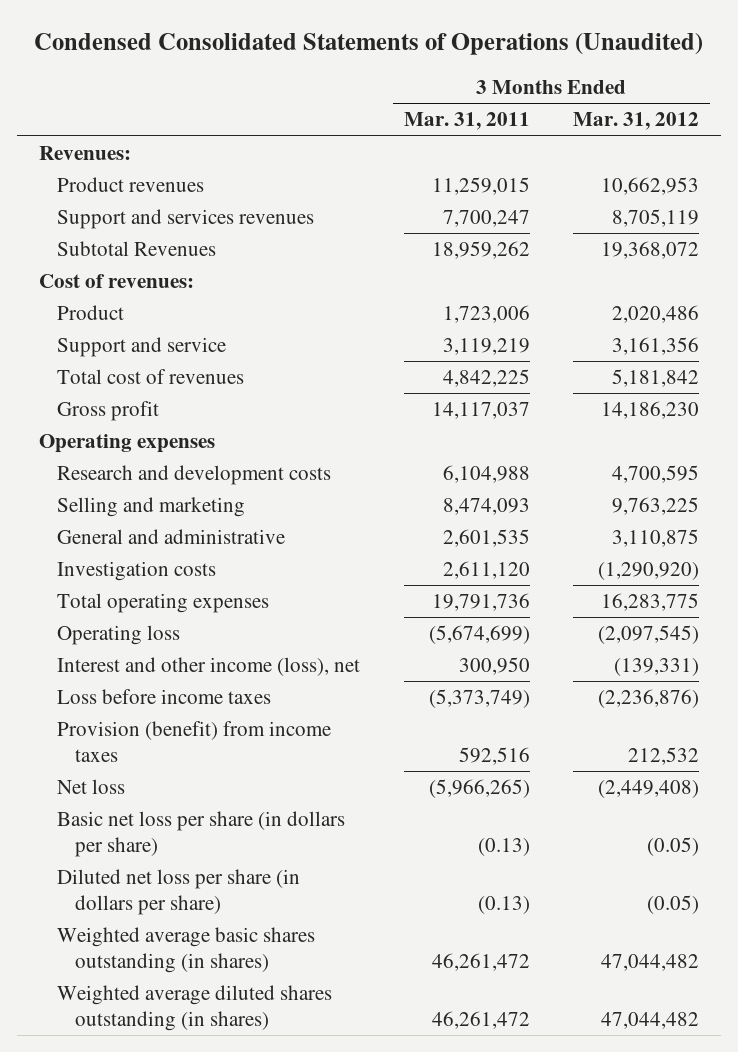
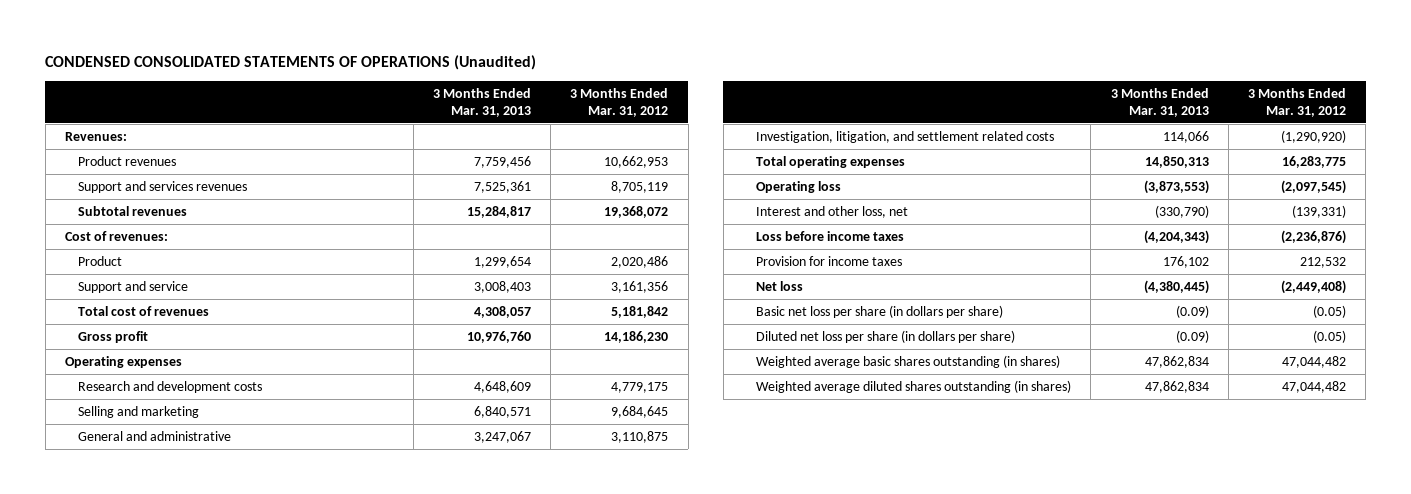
- Condensed Consolidated Statements of Operations (Unaudited)
+ CONDENSED CONSOLIDATED STATEMENTS OF OPERATIONS (Unaudited)
- | 3 Months Ended Mar. 31, 2011 | 3 Months Ended Mar. 31, 2012
+ | 3 Months Ended Mar. 31, 2013 | 3 Months Ended Mar. 31, 2012
- Subtotal Revenues | 18,959,262 | 19,368,072
+ Subtotal revenues | 15,284,817 | 19,368,072
- Research and development costs | 6,104,988 | 4,700,595
- Selling and marketing | 8,474,093 | 9,763,225
+ Research and development costs | 4,648,609 | 4,779,175
+ Selling and marketing | 6,840,571 | 9,684,645
- Investigation costs | 2,611,120 | (1,290,920)
+ Investigation, litigation, and settlement related costs | 114,066 | (1,290,920)
- Interest and other income (loss), net | 300,950 | (139,331)
+ Interest and other loss, net | (330,790) | (139,331)
- Provision (benefit) from income taxes | 592,516 | 212,532
+ Provision for income taxes | 176,102 | 212,532

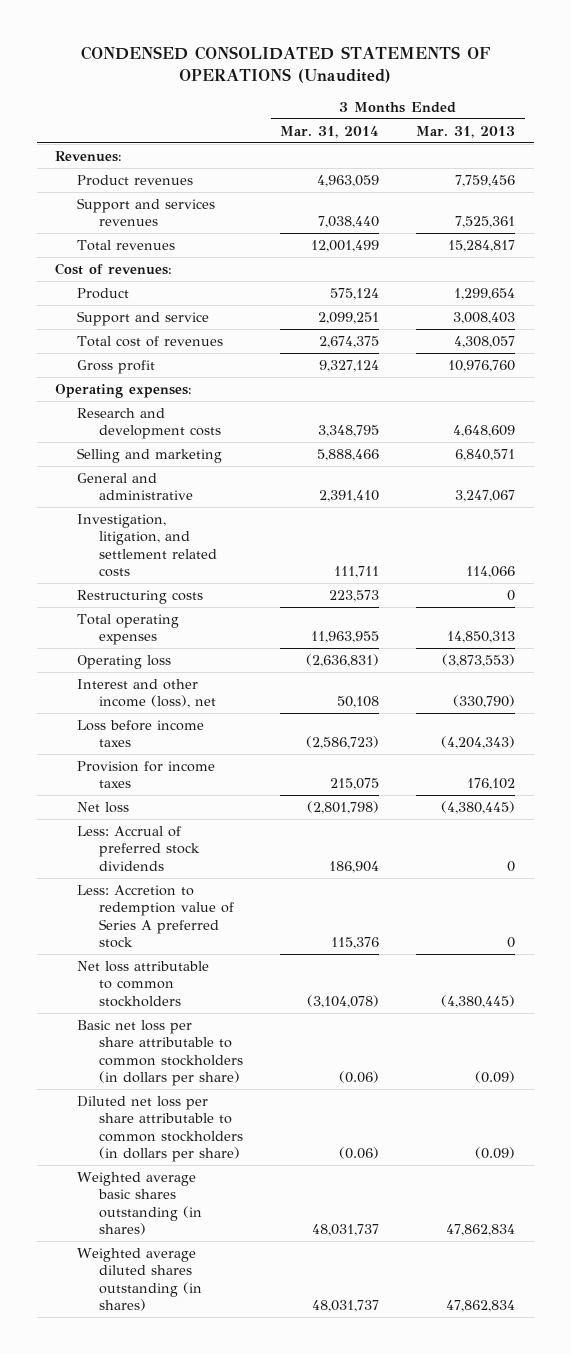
- | 3 Months Ended Mar. 31, 2013 | 3 Months Ended Mar. 31, 2012
+ | 3 Months Ended Mar. 31, 2014 | 3 Months Ended Mar. 31, 2013
- Subtotal revenues | 15,284,817 | 19,368,072
+ Total revenues | 12,001,499 | 15,284,817
- Operating expenses
+ Operating expenses:
+ Restructuring costs | 223,573 | 0
- Interest and other loss, net | (330,790) | (139,331)
+ Interest and other income (loss), net | 50,108 | (330,790)
- Basic net loss per share (in dollars per share) | (0.09) | (0.05)
- Diluted net loss per share (in dollars per share) | (0.09) | (0.05)
+ Less: Accrual of preferred stock dividends | 186,904 | 0
+ Less: Accretion to redemption value of Series A preferred stock | 115,376 | 0
+ Net loss attributable to common stockholders | (3,104,078) | (4,380,445)
+ Basic net loss per share attributable to common stockholders (in dollars per share) | (0.06) | (0.09)
+ Diluted net loss per share attributable to common stockholders (in dollars per share) | (0.06) | (0.09)

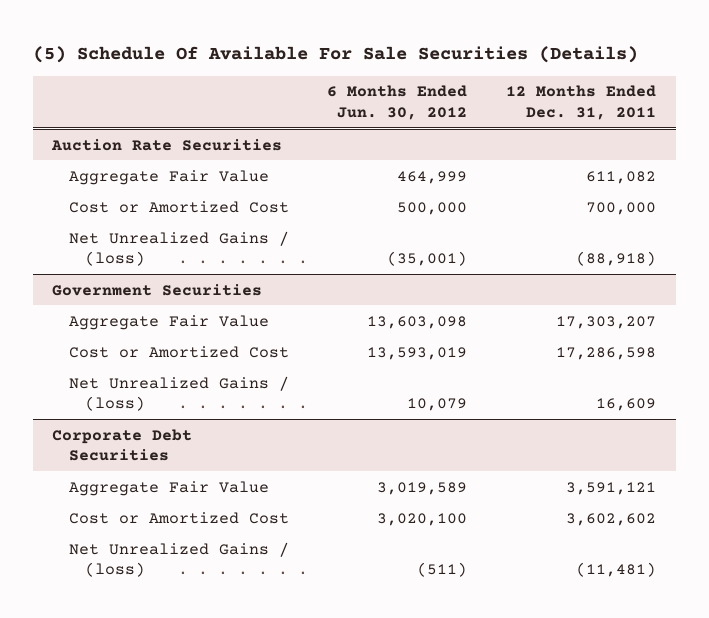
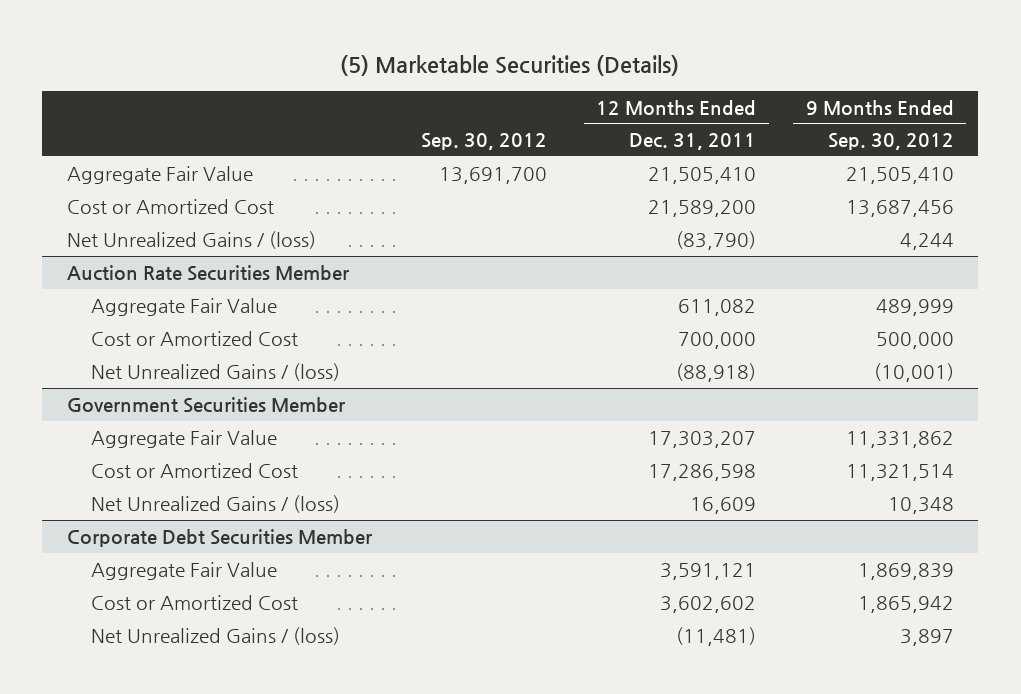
- (5) Schedule Of Available For Sale Securities (Details)
+ (5) Marketable Securities (Details)
- | 6 Months Ended Jun. 30, 2012 | 12 Months Ended Dec. 31, 2011
+ | Sep. 30, 2012 | 12 Months Ended Dec. 31, 2011 | 9 Months Ended Sep. 30, 2012
- Auction Rate Securities
+ Aggregate Fair Value | 13,691,700 | 21,505,410 | 21,505,410
+ Cost or Amortized Cost | | 21,589,200 | 13,687,456
+ Net Unrealized Gains / (loss) | | (83,790) | 4,244
+ Auction Rate Securities Member
- Government Securities
+ Government Securities Member
- Corporate Debt Securities
+ Corporate Debt Securities Member

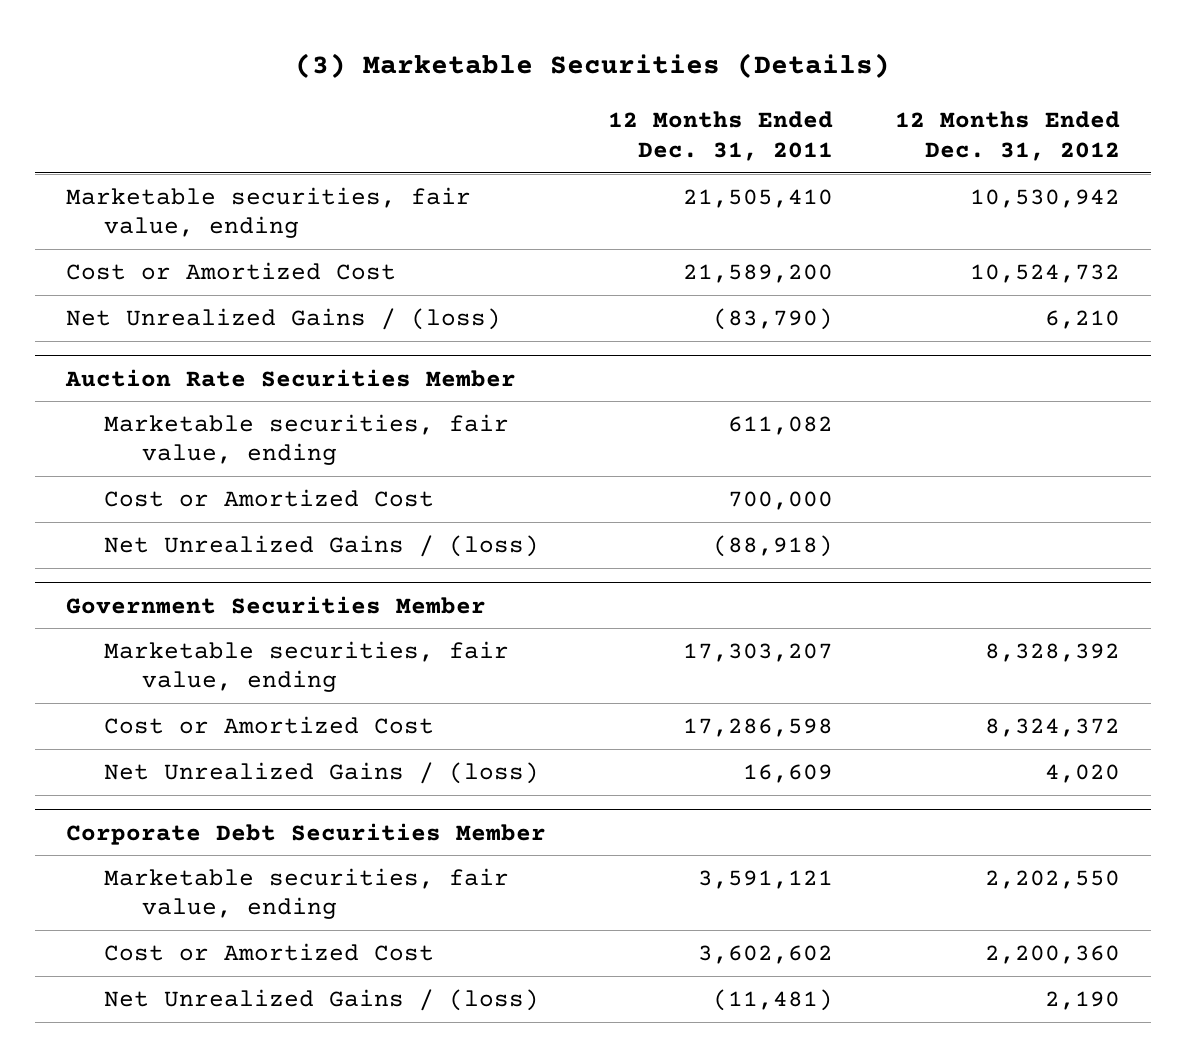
- (5) Marketable Securities (Details)
+ (3) Marketable Securities (Details)
- | Sep. 30, 2012 | 12 Months Ended Dec. 31, 2011 | 9 Months Ended Sep. 30, 2012
+ | 12 Months Ended Dec. 31, 2011 | 12 Months Ended Dec. 31, 2012
- Aggregate Fair Value | 13,691,700 | 21,505,410 | 21,505,410
+ Marketable securities, fair value, ending | 21,505,410 | 10,530,942
@ Auction Rate Securities Member
- Aggregate Fair Value | | 611,082 | 489,999
+ Marketable securities, fair value, ending | 611,082 |
@ Government Securities Member
- Aggregate Fair Value | | 17,303,207 | 11,331,862
+ Marketable securities, fair value, ending | 17,303,207 | 8,328,392
@ Corporate Debt Securities Member
- Aggregate Fair Value | | 3,591,121 | 1,869,839
+ Marketable securities, fair value, ending | 3,591,121 | 2,202,550

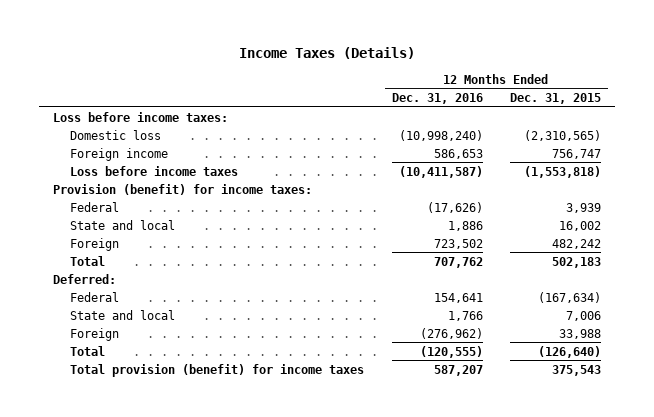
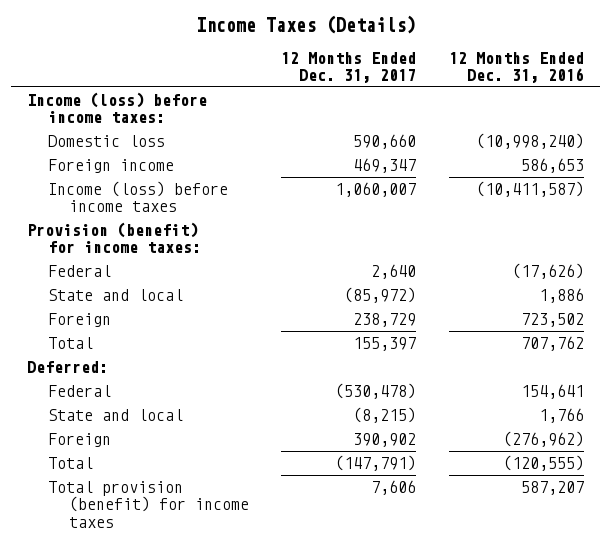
- | 12 Months Ended Dec. 31, 2016 | 12 Months Ended Dec. 31, 2015
+ | 12 Months Ended Dec. 31, 2017 | 12 Months Ended Dec. 31, 2016
- Loss before income taxes:
+ Income (loss) before income taxes:
- Loss before income taxes | (10,411,587) | (1,553,818)
+ Income (loss) before income taxes | 1,060,007 | (10,411,587)

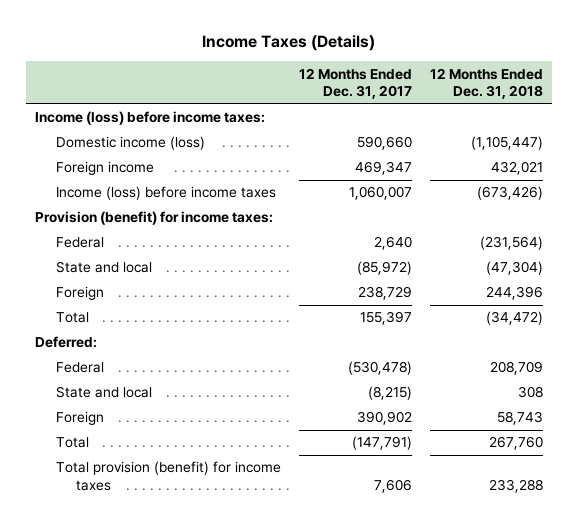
- | 12 Months Ended Dec. 31, 2017 | 12 Months Ended Dec. 31, 2016
+ | 12 Months Ended Dec. 31, 2017 | 12 Months Ended Dec. 31, 2018
- Domestic loss | 590,660 | (10,998,240)
+ Domestic income (loss) | 590,660 | (1,105,447)

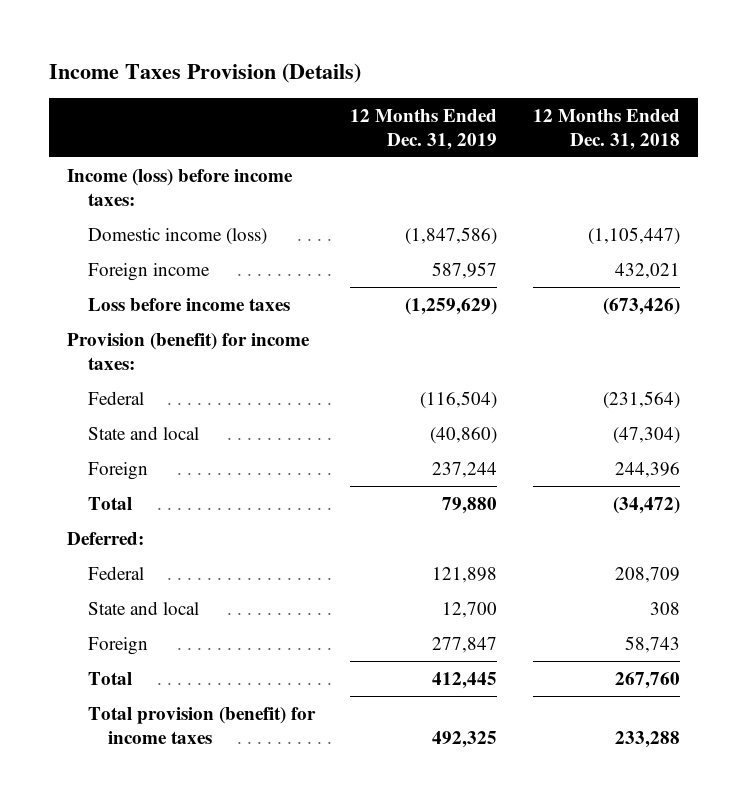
- Income Taxes (Details)
+ Income Taxes Provision (Details)
- | 12 Months Ended Dec. 31, 2017 | 12 Months Ended Dec. 31, 2018
+ | 12 Months Ended Dec. 31, 2019 | 12 Months Ended Dec. 31, 2018
- Income (loss) before income taxes | 1,060,007 | (673,426)
+ Loss before income taxes | (1,259,629) | (673,426)

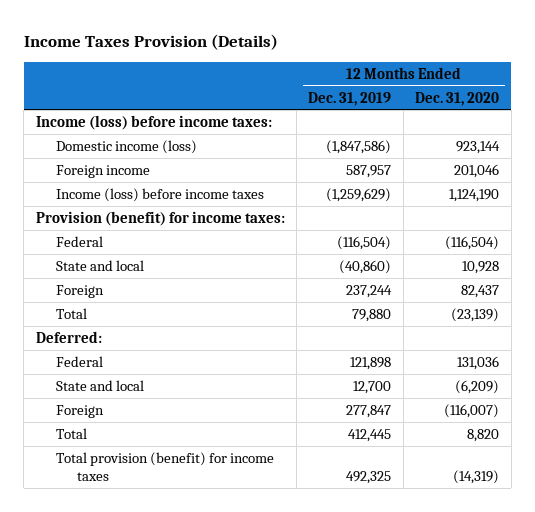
- | 12 Months Ended Dec. 31, 2019 | 12 Months Ended Dec. 31, 2018
+ | 12 Months Ended Dec. 31, 2019 | 12 Months Ended Dec. 31, 2020
- Loss before income taxes | (1,259,629) | (673,426)
+ Income (loss) before income taxes | (1,259,629) | 1,124,190

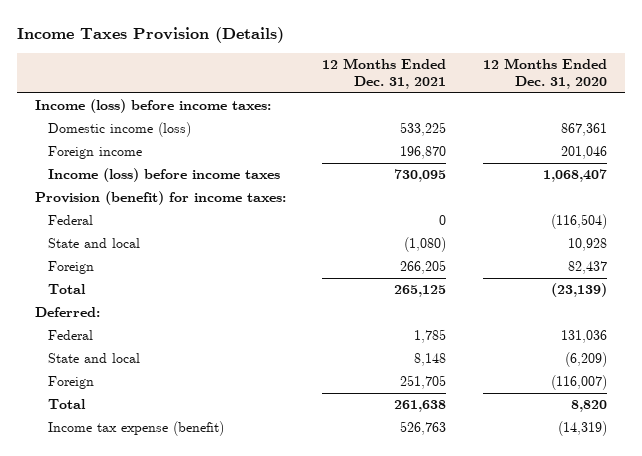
- | 12 Months Ended Dec. 31, 2019 | 12 Months Ended Dec. 31, 2020
+ | 12 Months Ended Dec. 31, 2021 | 12 Months Ended Dec. 31, 2020
- Domestic income (loss) | (1,847,586) | 923,144
+ Domestic income (loss) | 533,225 | 867,361
- Income (loss) before income taxes | (1,259,629) | 1,124,190
+ Income (loss) before income taxes | 730,095 | 1,068,407
- Total provision (benefit) for income taxes | 492,325 | (14,319)
+ Income tax expense (benefit) | 526,763 | (14,319)

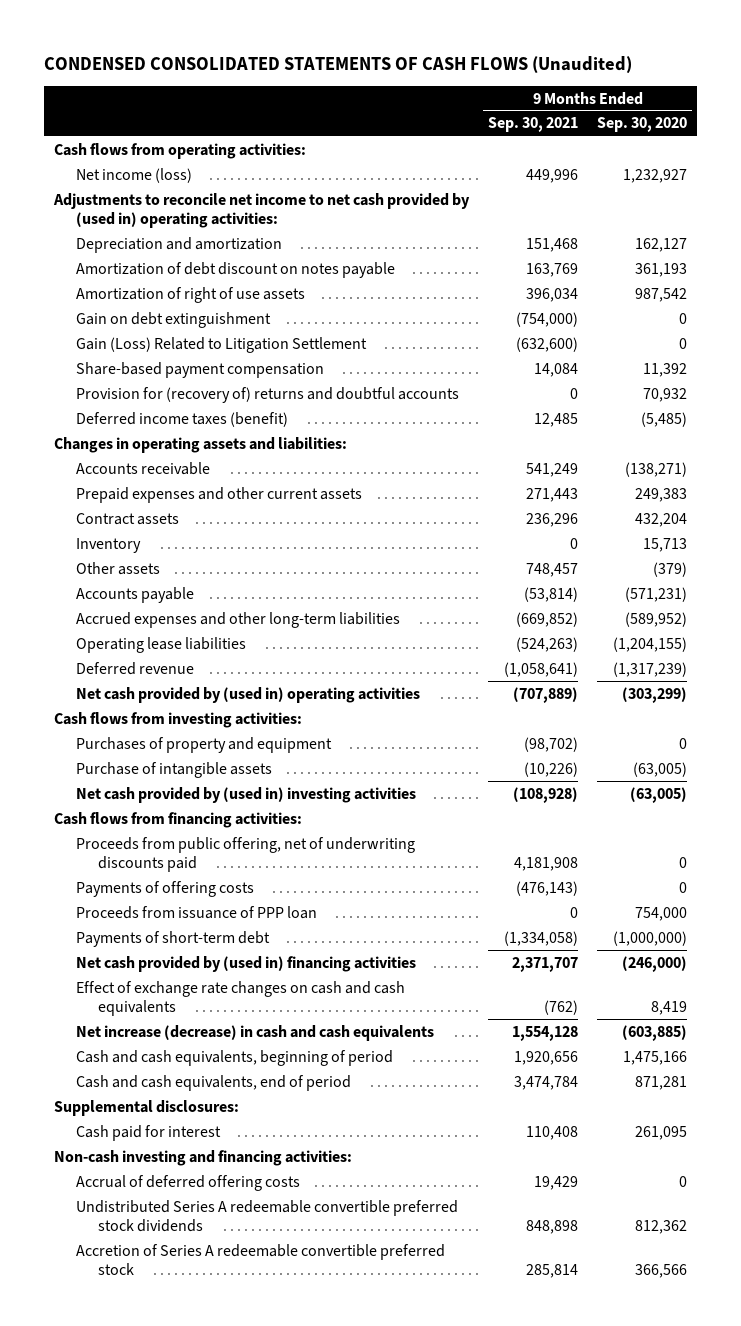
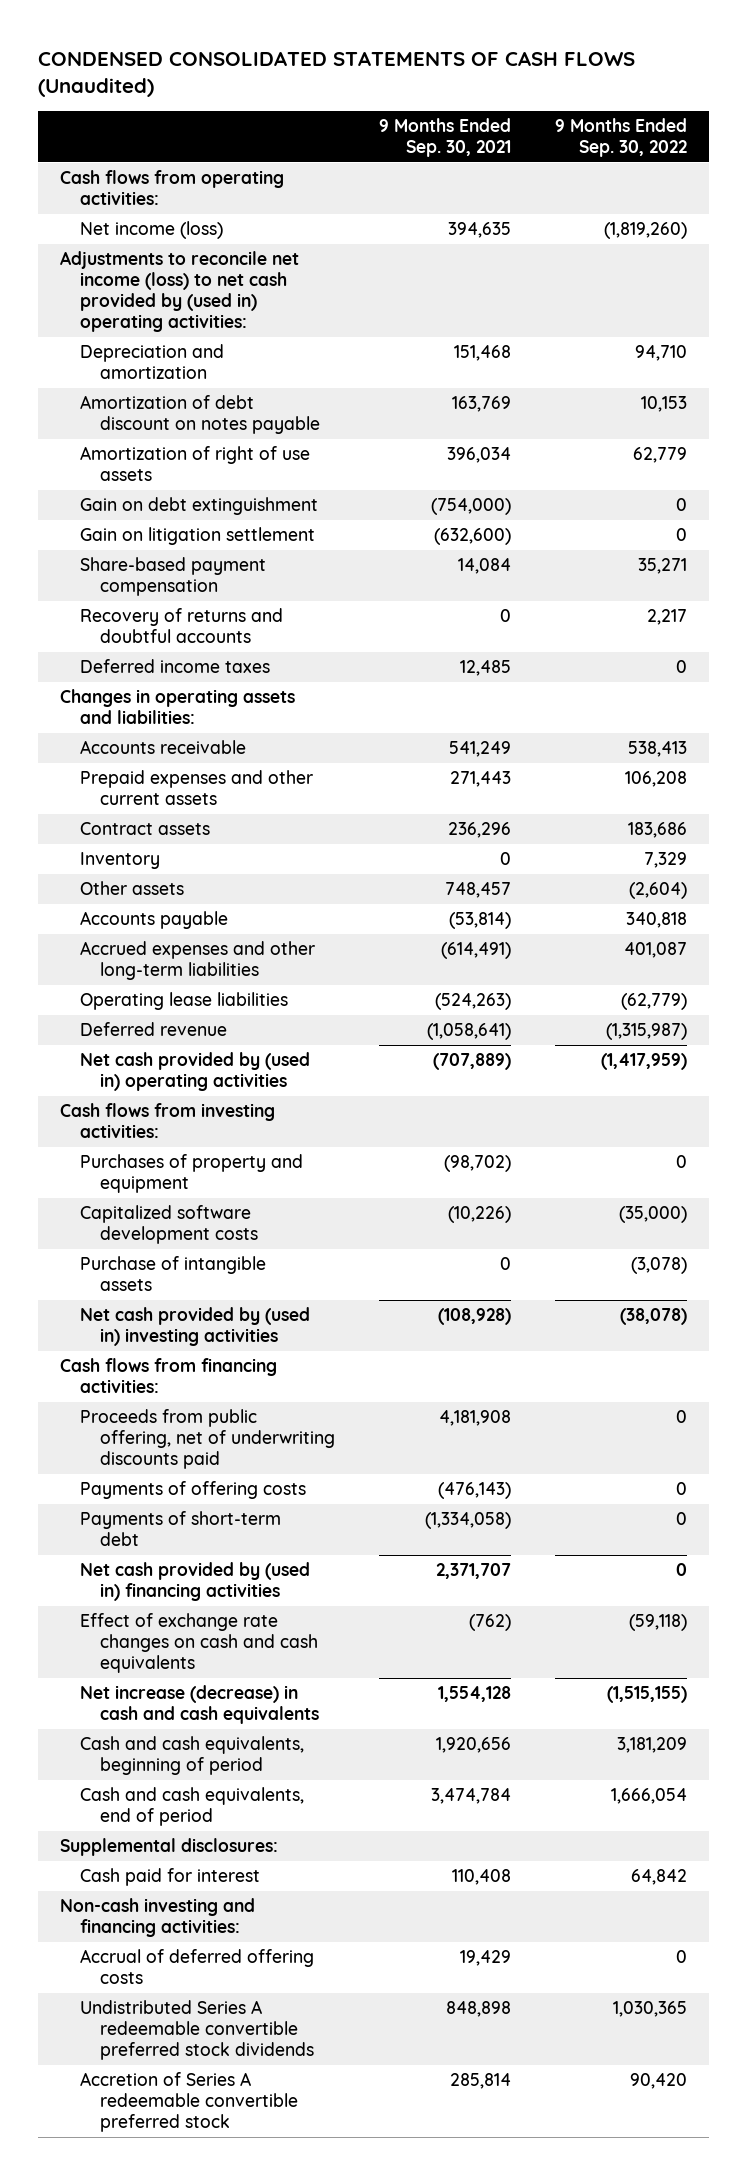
- | 9 Months Ended Sep. 30, 2021 | 9 Months Ended Sep. 30, 2020
+ | 9 Months Ended Sep. 30, 2021 | 9 Months Ended Sep. 30, 2022
- Net income (loss) | 449,996 | 1,232,927
- Adjustments to reconcile net income to net cash provided by (used in) operating activities:
+ Net income (loss) | 394,635 | (1,819,260)
+ Adjustments to reconcile net income (loss) to net cash provided by (used in) operating activities:
- Gain (Loss) Related to Litigation Settlement | (632,600) | 0
+ Gain on litigation settlement | (632,600) | 0
- Provision for (recovery of) returns and doubtful accounts | 0 | 70,932
- Deferred income taxes (benefit) | 12,485 | (5,485)
+ Recovery of returns and doubtful accounts | 0 | 2,217
+ Deferred income taxes | 12,485 | 0
- Accrued expenses and other long-term liabilities | (669,852) | (589,952)
+ Accrued expenses and other long-term liabilities | (614,491) | 401,087
- Purchase of intangible assets | (10,226) | (63,005)
+ Capitalized software development costs | (10,226) | (35,000)
+ Purchase of intangible assets | 0 | (3,078)
- Proceeds from issuance of PPP loan | 0 | 754,000

